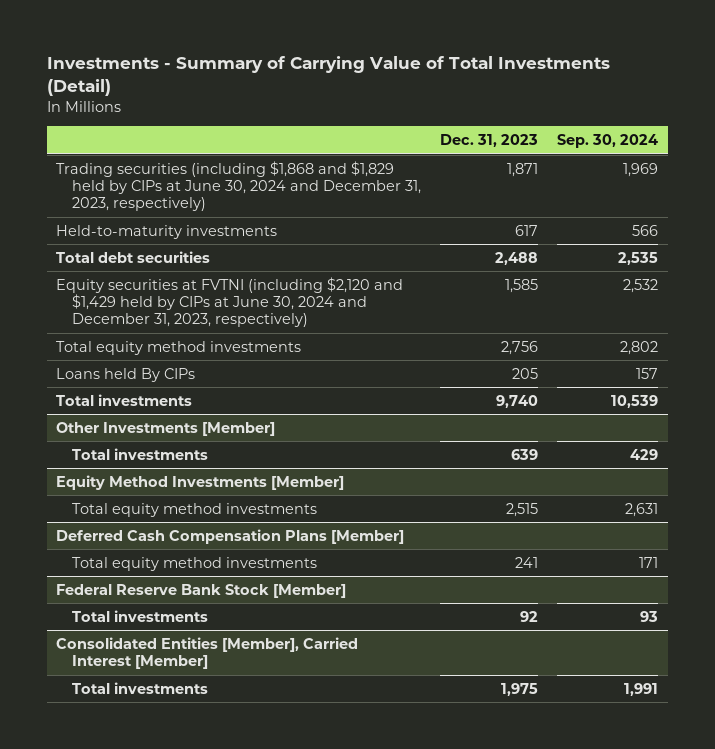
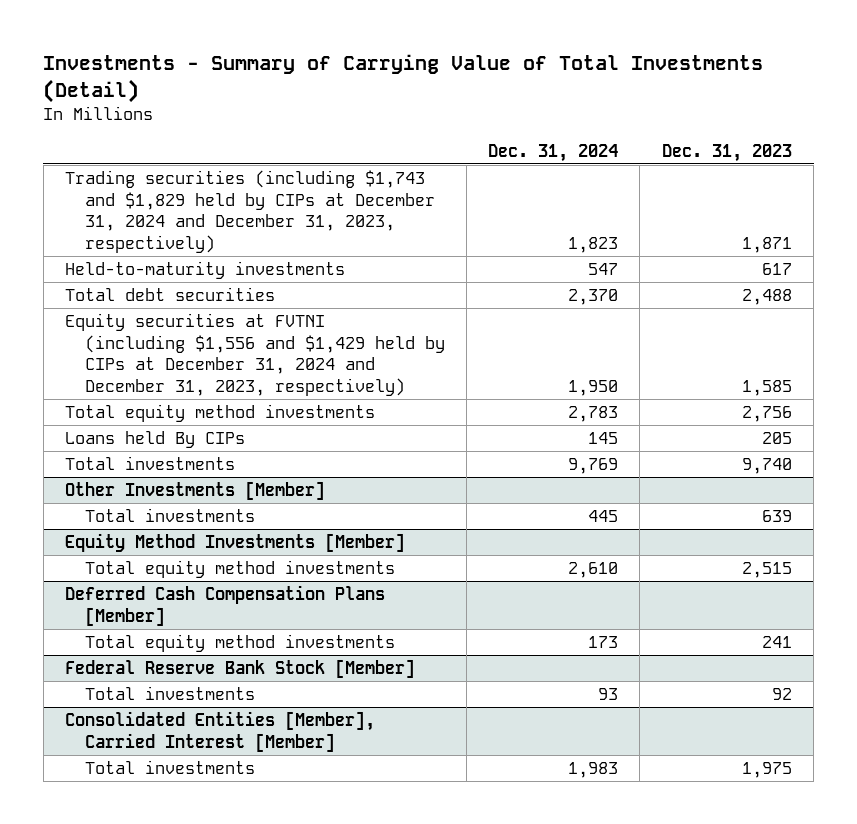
- | Dec. 31, 2023 | Sep. 30, 2024
+ | Dec. 31, 2024 | Dec. 31, 2023
- Trading securities (including $1,868 and $1,829 held by CIPs at June 30, 2024 and December 31, 2023, respectively) | 1,871 | 1,969
+ Trading securities (including $1,743 and $1,829 held by CIPs at December 31, 2024 and December 31, 2023, respectively) | 1,823 | 1,871
- Equity securities at FVTNI (including $2,120 and $1,429 held by CIPs at June 30, 2024 and December 31, 2023, respectively) | 1,585 | 2,532
+ Equity securities at FVTNI (including $1,556 and $1,429 held by CIPs at December 31, 2024 and December 31, 2023, respectively) | 1,950 | 1,585

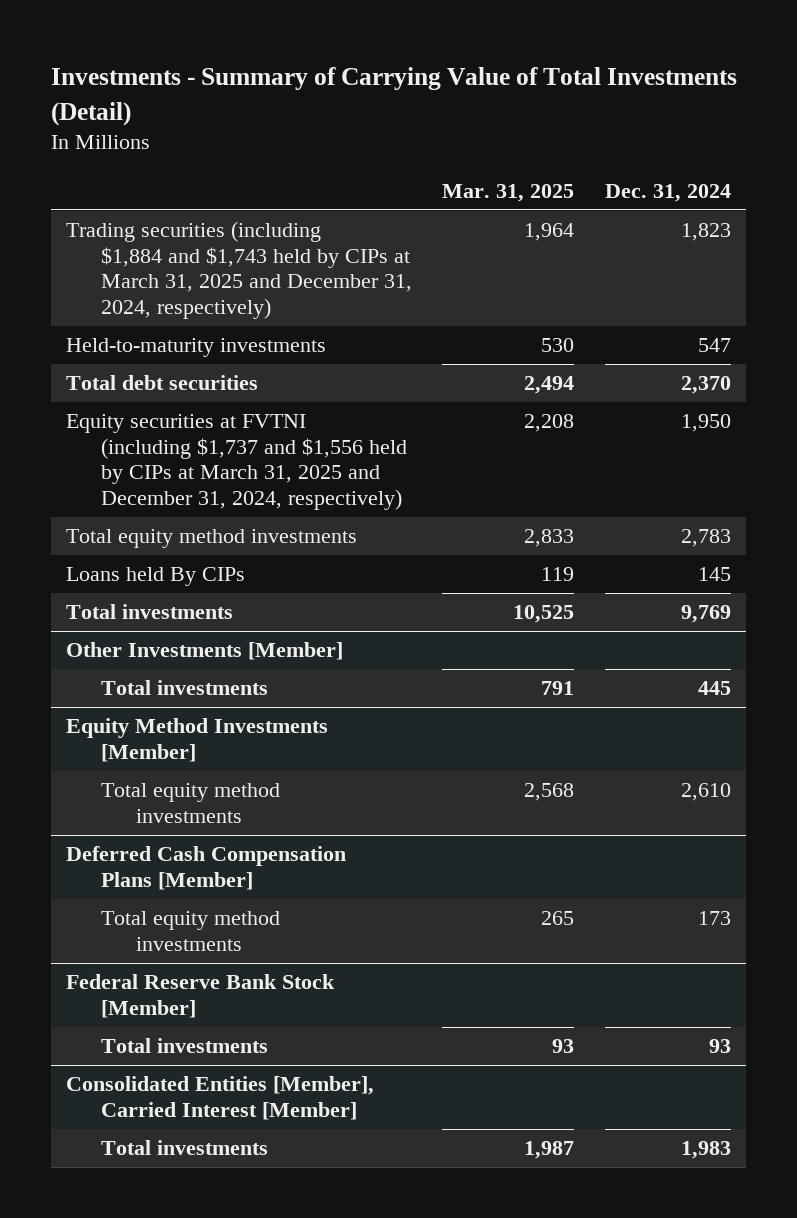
- | Dec. 31, 2024 | Dec. 31, 2023
+ | Mar. 31, 2025 | Dec. 31, 2024
- Trading securities (including $1,743 and $1,829 held by CIPs at December 31, 2024 and December 31, 2023, respectively) | 1,823 | 1,871
+ Trading securities (including $1,884 and $1,743 held by CIPs at March 31, 2025 and December 31, 2024, respectively) | 1,964 | 1,823
- Equity securities at FVTNI (including $1,556 and $1,429 held by CIPs at December 31, 2024 and December 31, 2023, respectively) | 1,950 | 1,585
+ Equity securities at FVTNI (including $1,737 and $1,556 held by CIPs at March 31, 2025 and December 31, 2024, respectively) | 2,208 | 1,950

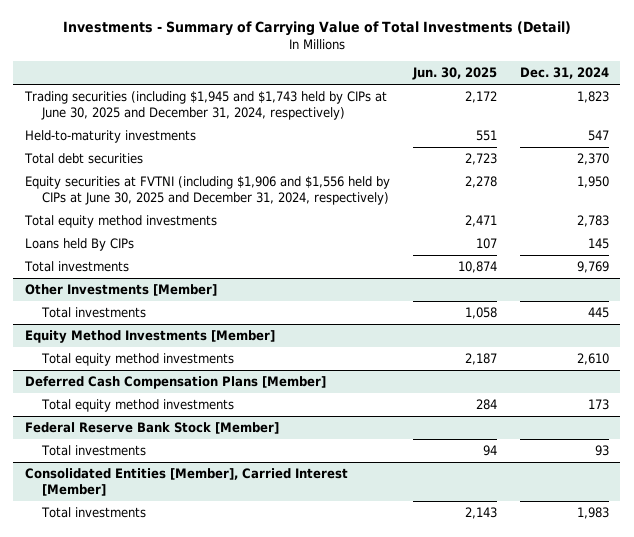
- | Mar. 31, 2025 | Dec. 31, 2024
+ | Jun. 30, 2025 | Dec. 31, 2024
- Trading securities (including $1,884 and $1,743 held by CIPs at March 31, 2025 and December 31, 2024, respectively) | 1,964 | 1,823
+ Trading securities (including $1,945 and $1,743 held by CIPs at June 30, 2025 and December 31, 2024, respectively) | 2,172 | 1,823
- Equity securities at FVTNI (including $1,737 and $1,556 held by CIPs at March 31, 2025 and December 31, 2024, respectively) | 2,208 | 1,950
+ Equity securities at FVTNI (including $1,906 and $1,556 held by CIPs at June 30, 2025 and December 31, 2024, respectively) | 2,278 | 1,950

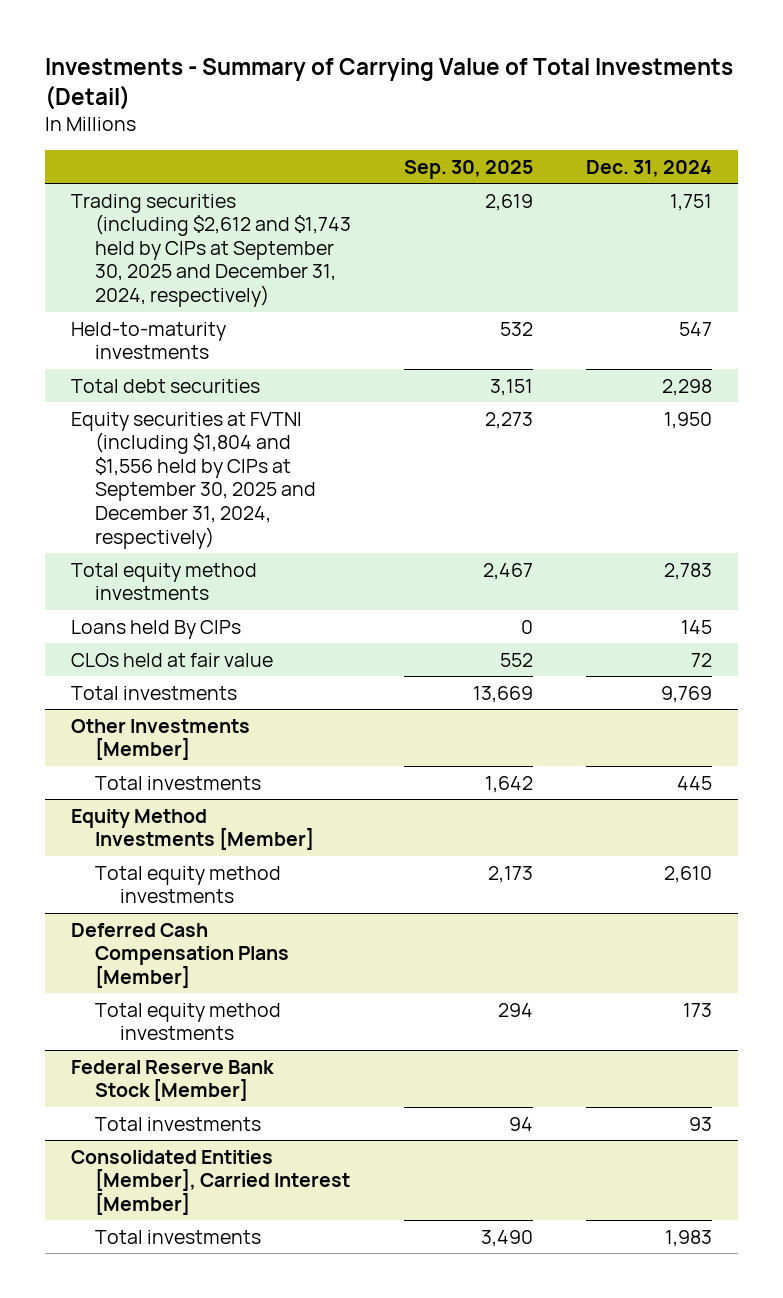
- | Jun. 30, 2025 | Dec. 31, 2024
+ | Sep. 30, 2025 | Dec. 31, 2024
- Trading securities (including $1,945 and $1,743 held by CIPs at June 30, 2025 and December 31, 2024, respectively) | 2,172 | 1,823
+ Trading securities (including $2,612 and $1,743 held by CIPs at September 30, 2025 and December 31, 2024, respectively) | 2,619 | 1,751
- Total debt securities | 2,723 | 2,370
- Equity securities at FVTNI (including $1,906 and $1,556 held by CIPs at June 30, 2025 and December 31, 2024, respectively) | 2,278 | 1,950
+ Total debt securities | 3,151 | 2,298
+ Equity securities at FVTNI (including $1,804 and $1,556 held by CIPs at September 30, 2025 and December 31, 2024, respectively) | 2,273 | 1,950
+ CLOs held at fair value | 552 | 72

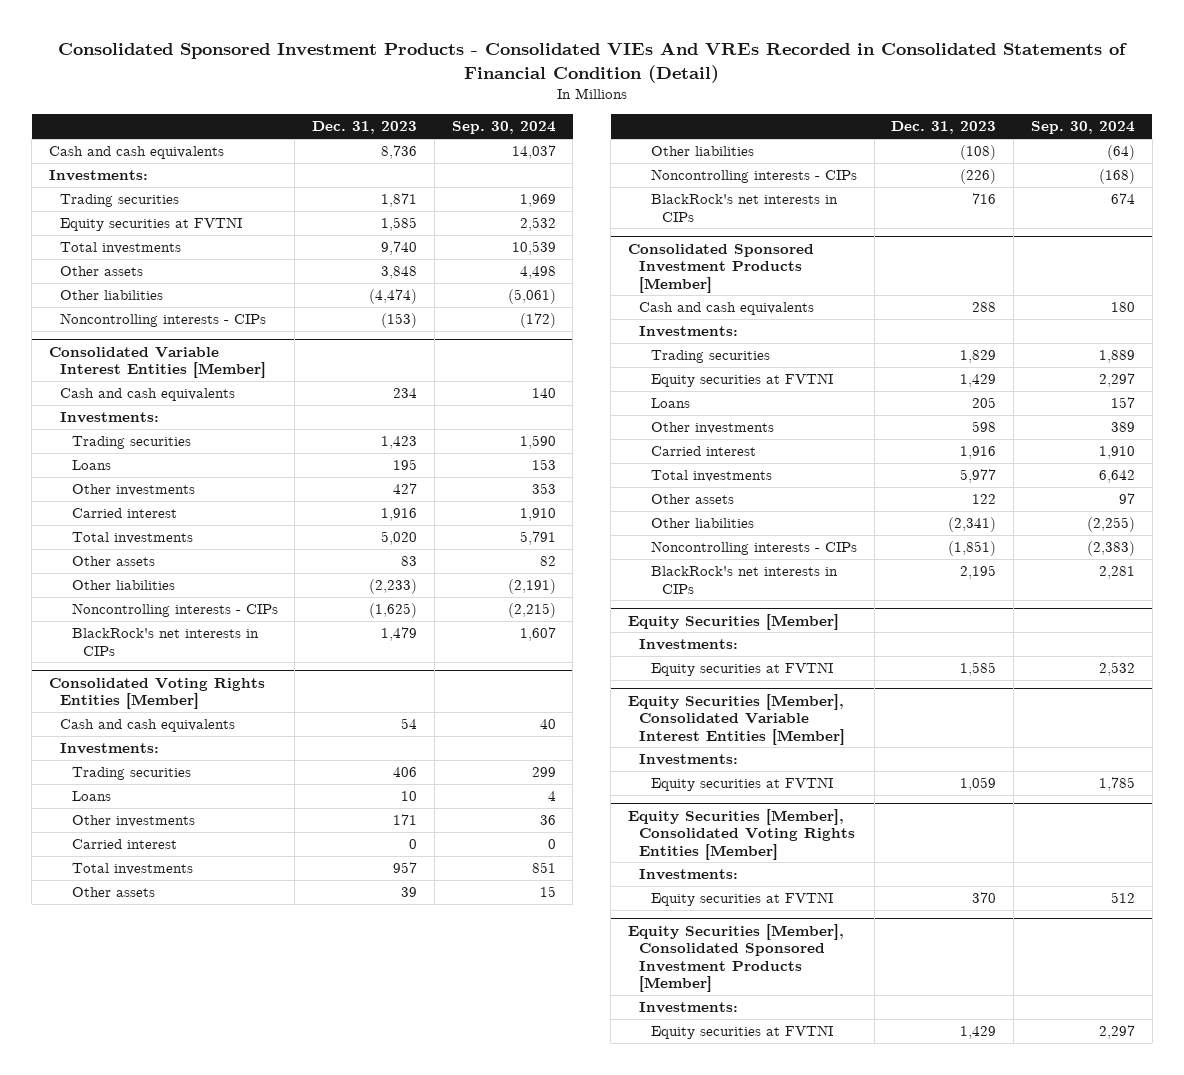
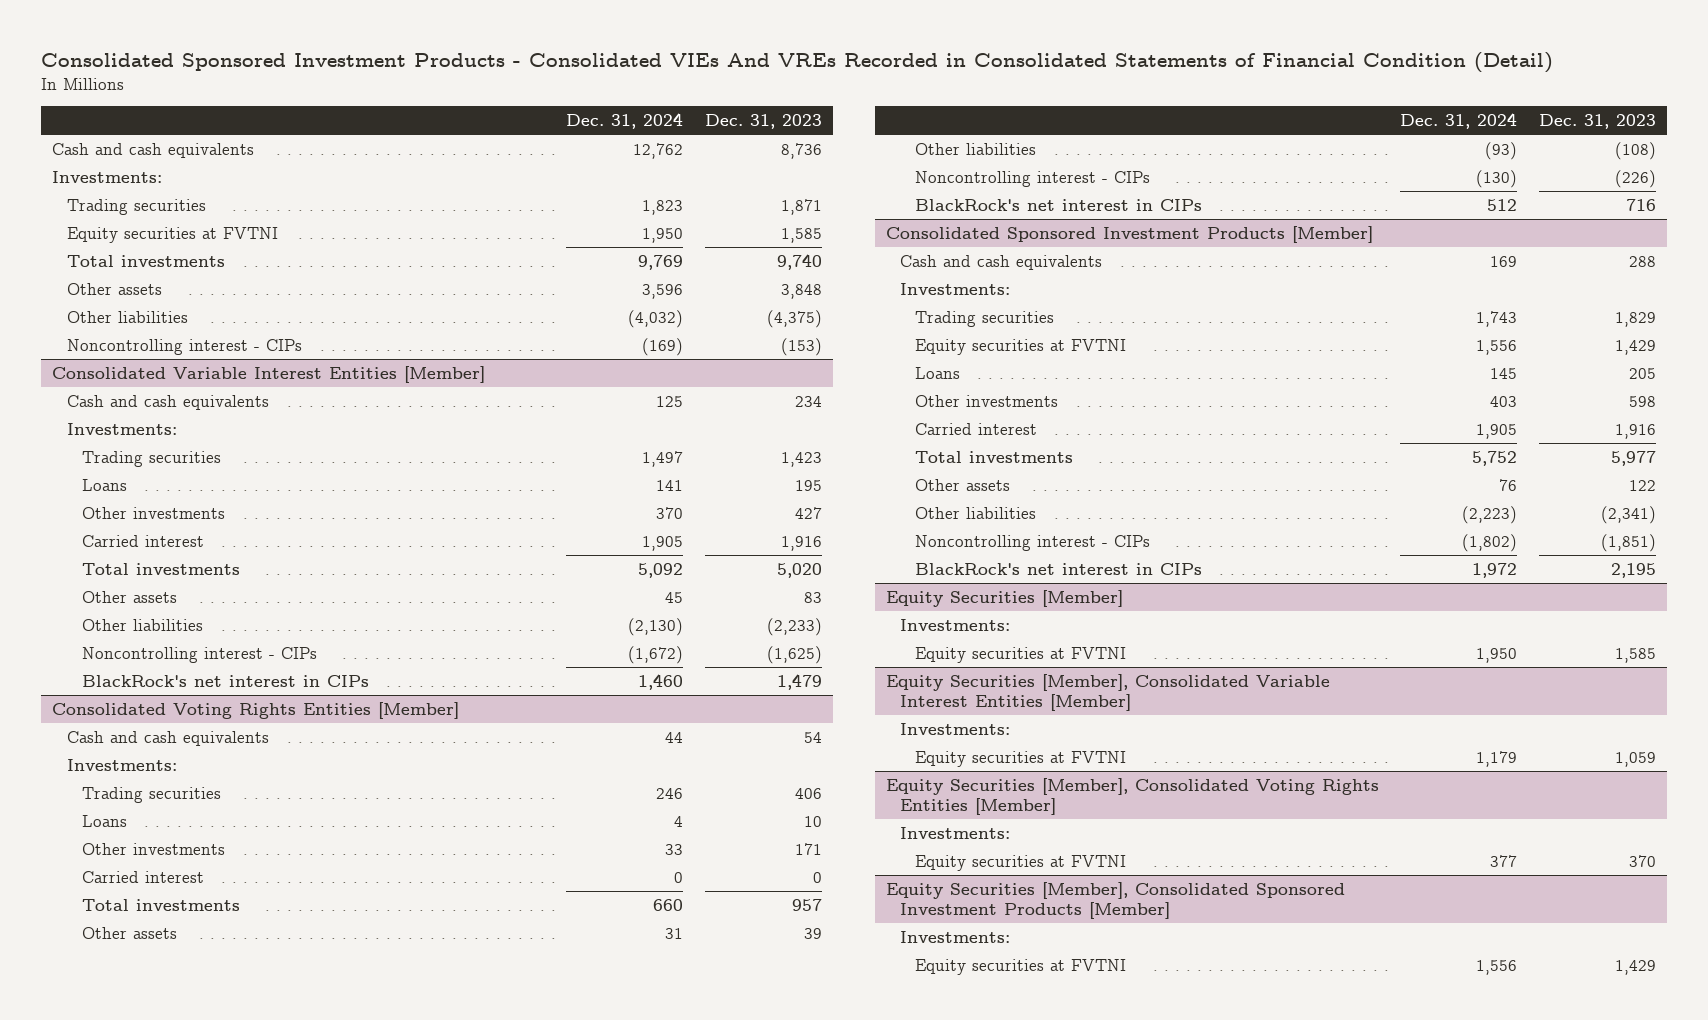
- | Dec. 31, 2023 | Sep. 30, 2024
+ | Dec. 31, 2024 | Dec. 31, 2023
- Other liabilities | (4,474) | (5,061)
- Noncontrolling interests - CIPs | (153) | (172)
+ Other liabilities | (4,032) | (4,375)
+ Noncontrolling interest - CIPs | (169) | (153)
@ Consolidated Variable Interest Entities [Member]
- Noncontrolling interests - CIPs | (1,625) | (2,215)
- BlackRock's net interests in CIPs | 1,479 | 1,607
+ Noncontrolling interest - CIPs | (1,672) | (1,625)
+ BlackRock's net interest in CIPs | 1,460 | 1,479
@ Consolidated Voting Rights Entities [Member]
- Noncontrolling interests - CIPs | (226) | (168)
- BlackRock's net interests in CIPs | 716 | 674
+ Noncontrolling interest - CIPs | (130) | (226)
+ BlackRock's net interest in CIPs | 512 | 716
@ Consolidated Sponsored Investment Products [Member]
- Noncontrolling interests - CIPs | (1,851) | (2,383)
- BlackRock's net interests in CIPs | 2,195 | 2,281
+ Noncontrolling interest - CIPs | (1,802) | (1,851)
+ BlackRock's net interest in CIPs | 1,972 | 2,195

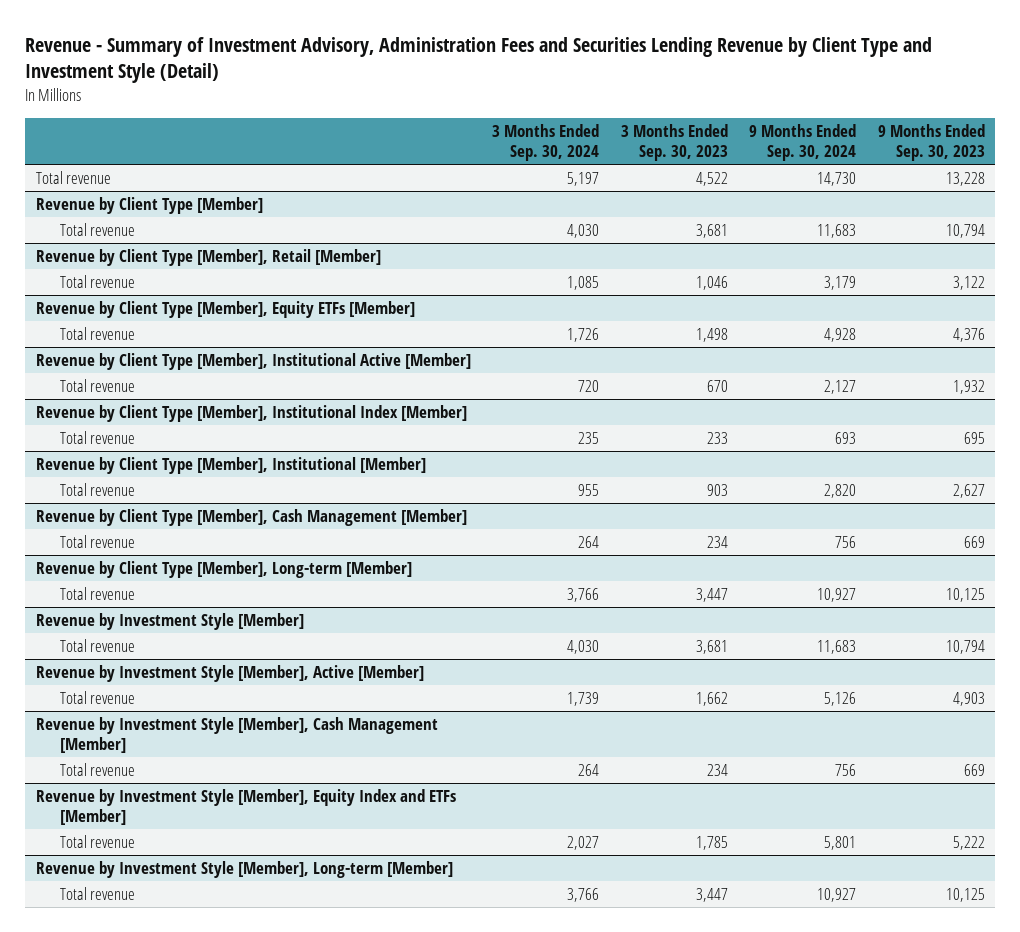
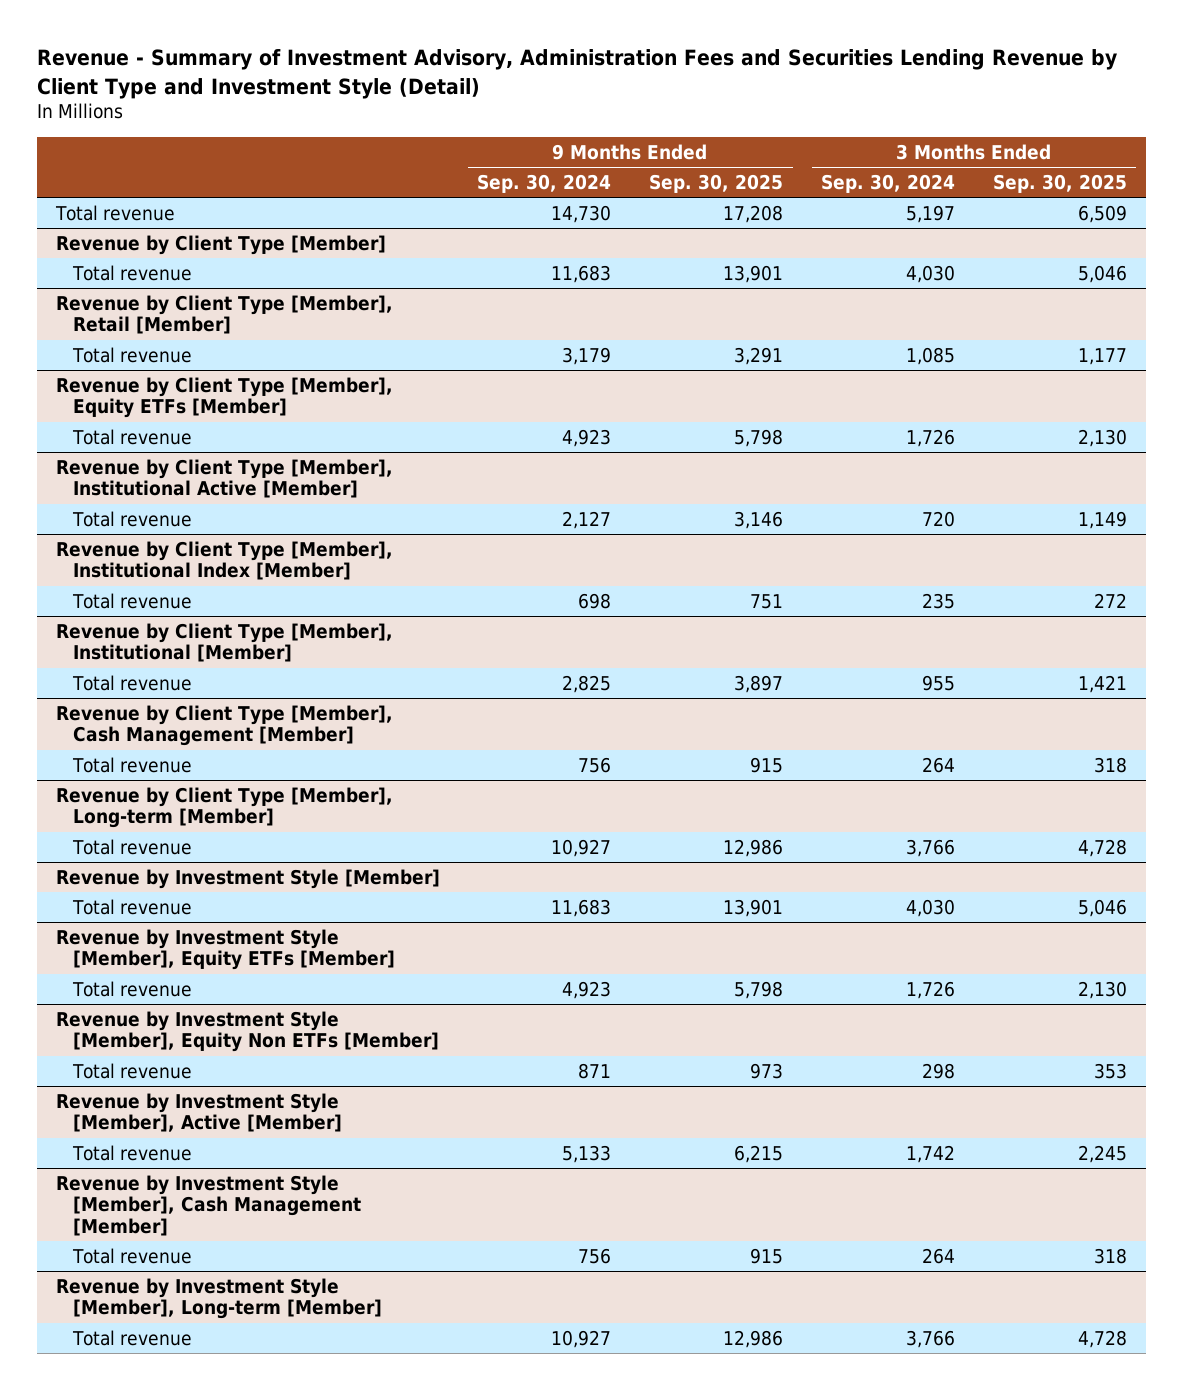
- | 3 Months Ended Sep. 30, 2024 | 3 Months Ended Sep. 30, 2023 | 9 Months Ended Sep. 30, 2024 | 9 Months Ended Sep. 30, 2023
+ | 9 Months Ended Sep. 30, 2024 | 9 Months Ended Sep. 30, 2025 | 3 Months Ended Sep. 30, 2024 | 3 Months Ended Sep. 30, 2025
@ Revenue by Client Type [Member], Equity ETFs [Member]
- Total revenue | 1,726 | 1,498 | 4,928 | 4,376
+ Total revenue | 4,923 | 5,798 | 1,726 | 2,130
@ Revenue by Client Type [Member], Institutional Index [Member]
- Total revenue | 235 | 233 | 693 | 695
+ Total revenue | 698 | 751 | 235 | 272
@ Revenue by Client Type [Member], Institutional [Member]
- Total revenue | 955 | 903 | 2,820 | 2,627
+ Total revenue | 2,825 | 3,897 | 955 | 1,421
+ Revenue by Investment Style [Member], Equity ETFs [Member]
+ Total revenue | 4,923 | 5,798 | 1,726 | 2,130
+ Revenue by Investment Style [Member], Equity Non ETFs [Member]
+ Total revenue | 871 | 973 | 298 | 353
@ Revenue by Investment Style [Member], Active [Member]
- Total revenue | 1,739 | 1,662 | 5,126 | 4,903
+ Total revenue | 5,133 | 6,215 | 1,742 | 2,245
- Revenue by Investment Style [Member], Equity Index and ETFs [Member]
- Total revenue | 2,027 | 1,785 | 5,801 | 5,222

